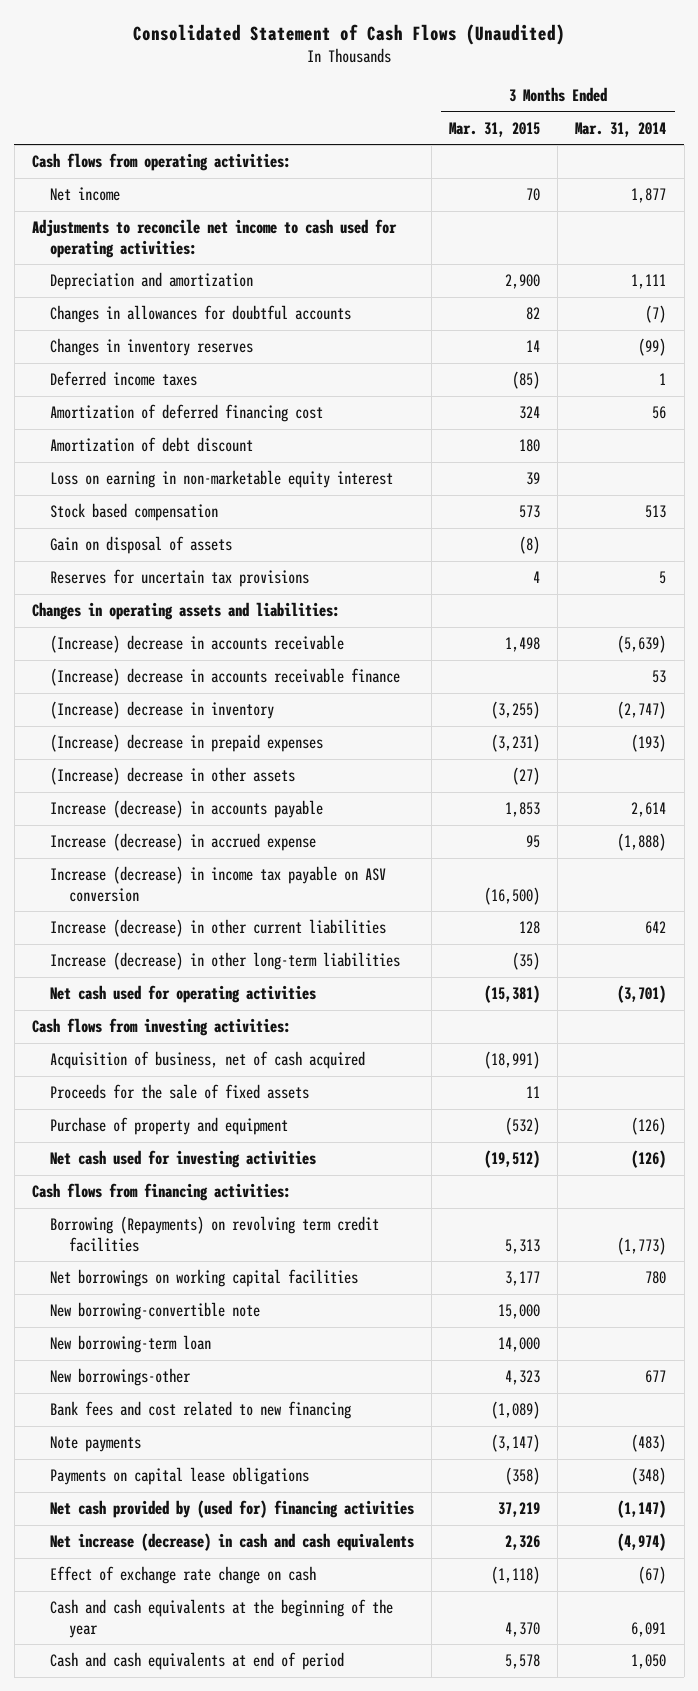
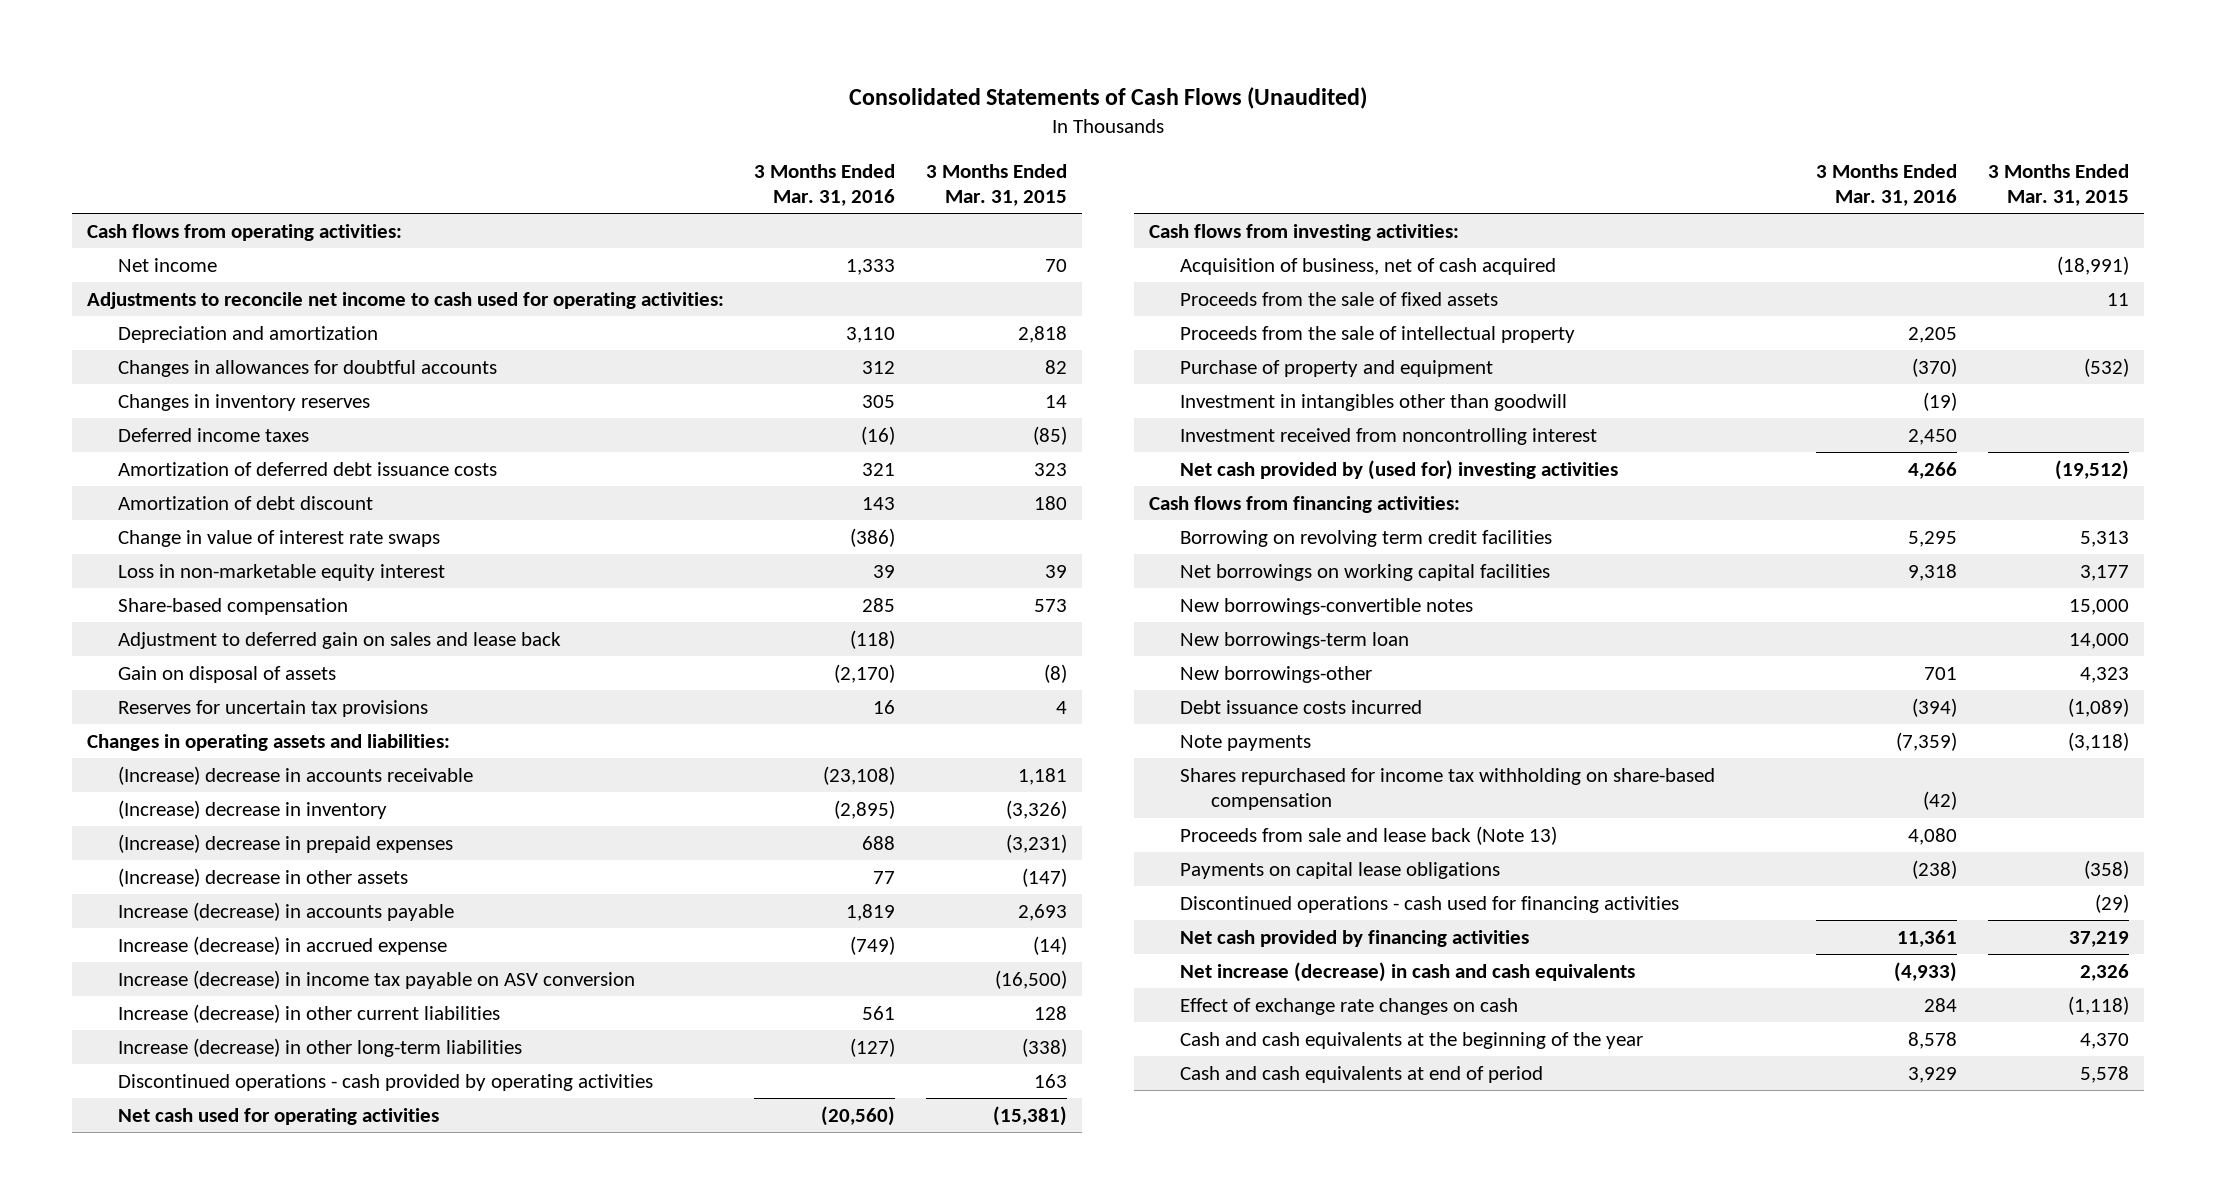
- Consolidated Statement of Cash Flows (Unaudited)
+ Consolidated Statements of Cash Flows (Unaudited)
- | 3 Months Ended Mar. 31, 2015 | 3 Months Ended Mar. 31, 2014
+ | 3 Months Ended Mar. 31, 2016 | 3 Months Ended Mar. 31, 2015
- Depreciation and amortization | 2,900 | 1,111
+ Depreciation and amortization | 3,110 | 2,818
- Amortization of deferred financing cost | 324 | 56
+ Amortization of deferred debt issuance costs | 321 | 323
- Loss on earning in non-marketable equity interest | 39 |
- Stock based compensation | 573 | 513
+ Change in value of interest rate swaps | (386) |
+ Loss in non-marketable equity interest | 39 | 39
+ Share-based compensation | 285 | 573
+ Adjustment to deferred gain on sales and lease back | (118) |
- (Increase) decrease in accounts receivable | 1,498 | (5,639)
- (Increase) decrease in accounts receivable finance | | 53
- (Increase) decrease in inventory | (3,255) | (2,747)
+ (Increase) decrease in accounts receivable | (23,108) | 1,181
+ (Increase) decrease in inventory | (2,895) | (3,326)
- (Increase) decrease in other assets | (27) |
- Increase (decrease) in accounts payable | 1,853 | 2,614
- Increase (decrease) in accrued expense | 95 | (1,888)
+ (Increase) decrease in other assets | 77 | (147)
+ Increase (decrease) in accounts payable | 1,819 | 2,693
+ Increase (decrease) in accrued expense | (749) | (14)
- Increase (decrease) in other long-term liabilities | (35) |
+ Increase (decrease) in other long-term liabilities | (127) | (338)
+ Discontinued operations - cash provided by operating activities | | 163
- Proceeds for the sale of fixed assets | 11 |
+ Proceeds from the sale of fixed assets | | 11
+ Proceeds from the sale of intellectual property | 2,205 |
- Net cash used for investing activities | (19,512) | (126)
+ Investment in intangibles other than goodwill | (19) |
+ Investment received from noncontrolling interest | 2,450 |
+ Net cash provided by (used for) investing activities | 4,266 | (19,512)
- Borrowing (Repayments) on revolving term credit facilities | 5,313 | (1,773)
+ Borrowing on revolving term credit facilities | 5,295 | 5,313
- New borrowing-convertible note | 15,000 |
- New borrowing-term loan | 14,000 |
+ New borrowings-convertible notes | | 15,000
+ New borrowings-term loan | | 14,000
- Bank fees and cost related to new financing | (1,089) |
- Note payments | (3,147) | (483)
+ Debt issuance costs incurred | (394) | (1,089)
+ Note payments | (7,359) | (3,118)
+ Shares repurchased for income tax withholding on share-based compensation | (42) |
+ Proceeds from sale and lease back (Note 13) | 4,080 |
- Net cash provided by (used for) financing activities | 37,219 | (1,147)
+ Discontinued operations - cash used for financing activities | | (29)
+ Net cash provided by financing activities | 11,361 | 37,219
- Effect of exchange rate change on cash | (1,118) | (67)
+ Effect of exchange rate changes on cash | 284 | (1,118)

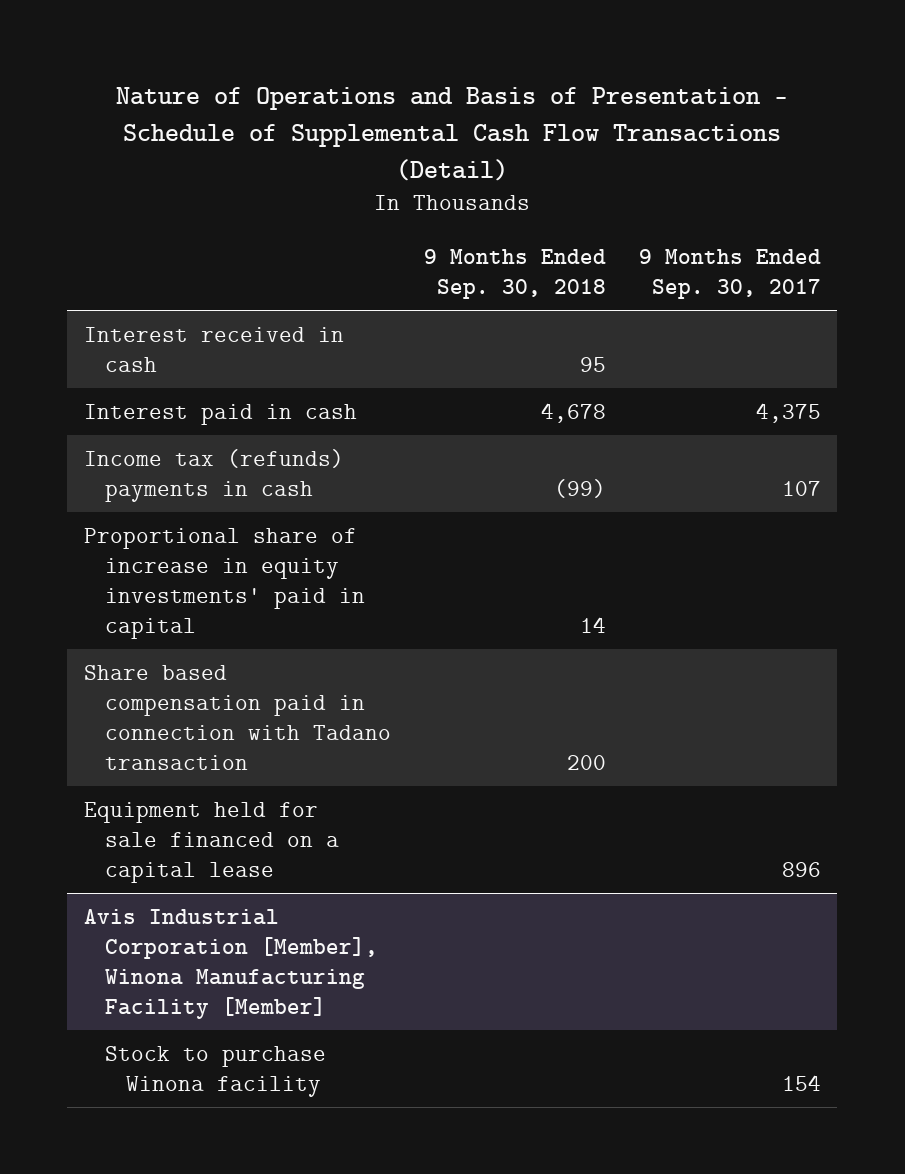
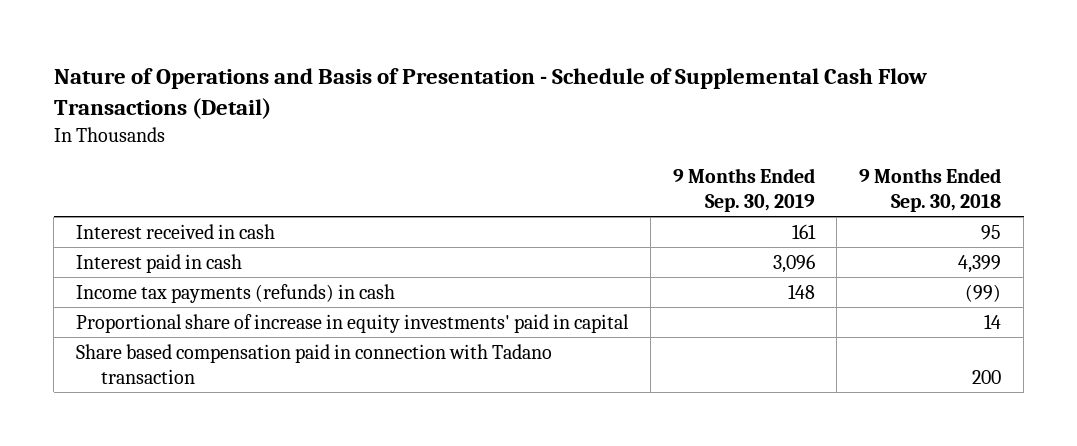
- | 9 Months Ended Sep. 30, 2018 | 9 Months Ended Sep. 30, 2017
+ | 9 Months Ended Sep. 30, 2019 | 9 Months Ended Sep. 30, 2018
- Interest paid in cash | 4,678 | 4,375
- Income tax (refunds) payments in cash | (99) | 107
+ Interest paid in cash | 3,096 | 4,399
+ Income tax payments (refunds) in cash | 148 | (99)
- Equipment held for sale financed on a capital lease | | 896
- Avis Industrial Corporation [Member], Winona Manufacturing Facility [Member]
- Stock to purchase Winona facility | | 154

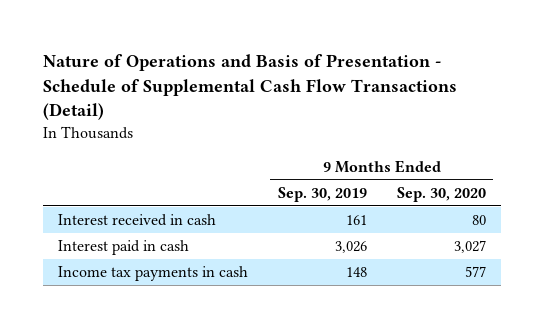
- | 9 Months Ended Sep. 30, 2019 | 9 Months Ended Sep. 30, 2018
+ | 9 Months Ended Sep. 30, 2019 | 9 Months Ended Sep. 30, 2020
- Interest paid in cash | 3,096 | 4,399
- Income tax payments (refunds) in cash | 148 | (99)
- Proportional share of increase in equity investments' paid in capital | | 14
- Share based compensation paid in connection with Tadano transaction | | 200
+ Interest paid in cash | 3,026 | 3,027
+ Income tax payments in cash | 148 | 577

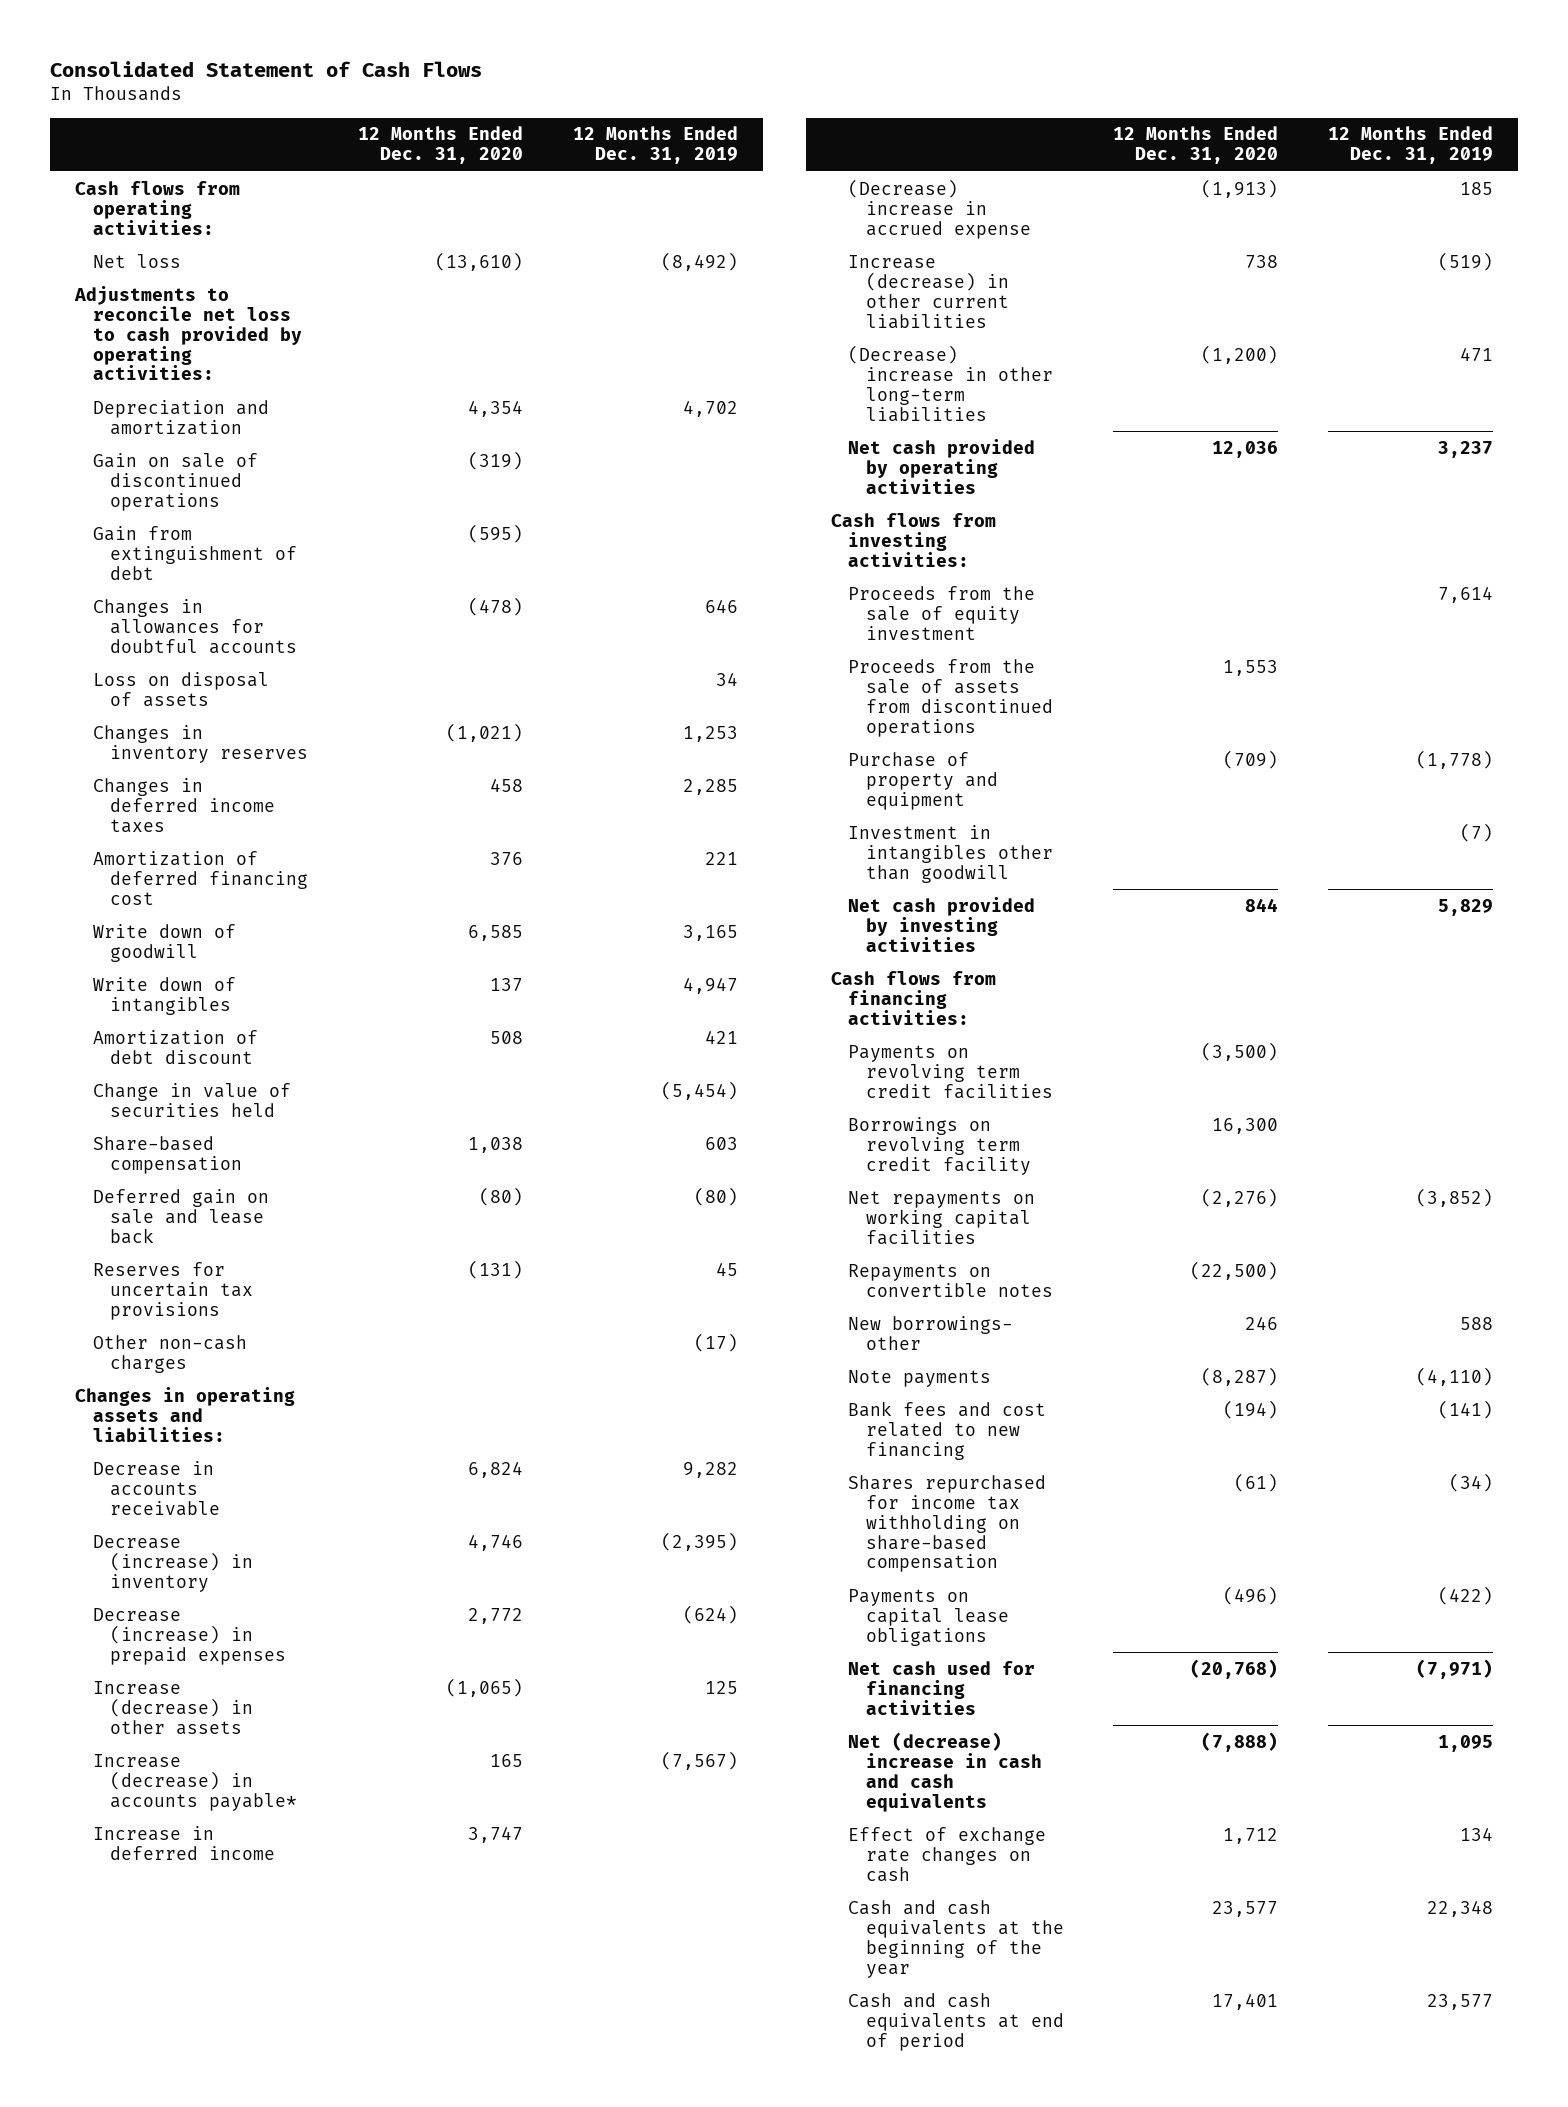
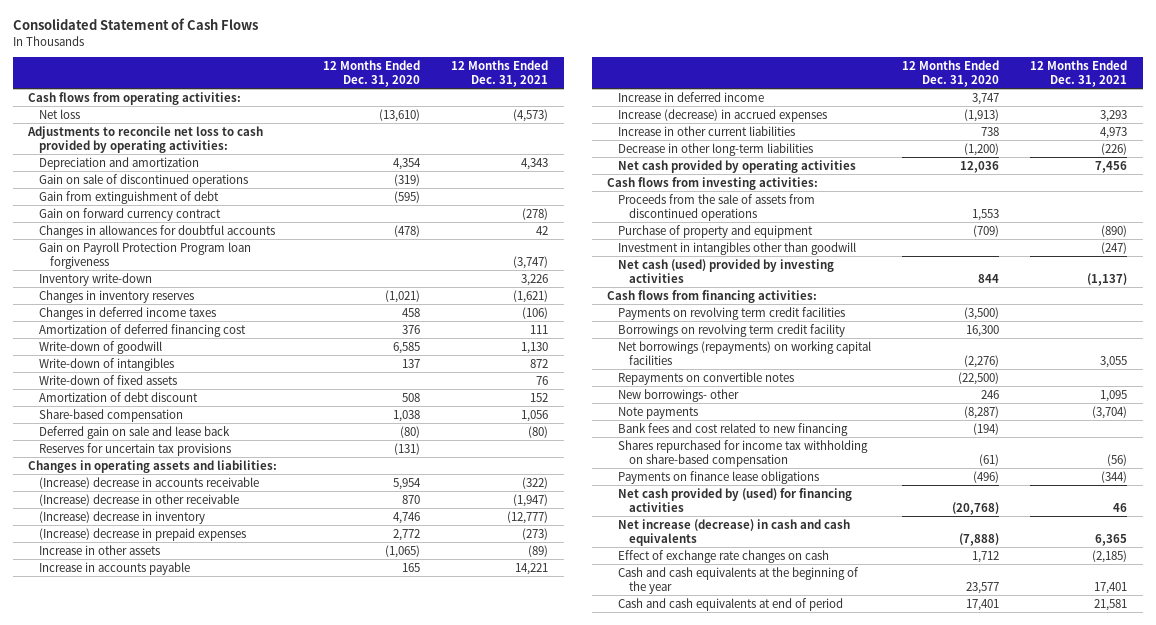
- | 12 Months Ended Dec. 31, 2020 | 12 Months Ended Dec. 31, 2019
+ | 12 Months Ended Dec. 31, 2020 | 12 Months Ended Dec. 31, 2021
+ Gain on forward currency contract | | (278)
- Loss on disposal of assets | | 34
+ Gain on Payroll Protection Program loan forgiveness | | (3,747)
+ Inventory write-down | | 3,226
- Write down of goodwill | 6,585 | 3,165
- Write down of intangibles | 137 | 4,947
+ Write-down of goodwill | 6,585 | 1,130
+ Write-down of intangibles | 137 | 872
+ Write-down of fixed assets | | 76
- Change in value of securities held | | (5,454)
- Other non-cash charges | | (17)
- Decrease in accounts receivable | 6,824 | 9,282
- Decrease (increase) in inventory | 4,746 | (2,395)
- Decrease (increase) in prepaid expenses | 2,772 | (624)
- Increase (decrease) in other assets | (1,065) | 125
- Increase (decrease) in accounts payable* | 165 | (7,567)
+ (Increase) decrease in accounts receivable | 5,954 | (322)
+ (Increase) decrease in other receivable | 870 | (1,947)
+ (Increase) decrease in inventory | 4,746 | (12,777)
+ (Increase) decrease in prepaid expenses | 2,772 | (273)
+ Increase in other assets | (1,065) | (89)
+ Increase in accounts payable | 165 | 14,221
- (Decrease) increase in accrued expense | (1,913) | 185
- Increase (decrease) in other current liabilities | 738 | (519)
- (Decrease) increase in other long-term liabilities | (1,200) | 471
+ Increase (decrease) in accrued expenses | (1,913) | 3,293
+ Increase in other current liabilities | 738 | 4,973
+ Decrease in other long-term liabilities | (1,200) | (226)
- Proceeds from the sale of equity investment | | 7,614
- Net cash provided by investing activities | 844 | 5,829
+ Net cash (used) provided by investing activities | 844 | (1,137)
- Net repayments on working capital facilities | (2,276) | (3,852)
+ Net borrowings (repayments) on working capital facilities | (2,276) | 3,055
- Payments on capital lease obligations | (496) | (422)
- Net cash used for financing activities | (20,768) | (7,971)
- Net (decrease) increase in cash and cash equivalents | (7,888) | 1,095
+ Payments on finance lease obligations | (496) | (344)
+ Net cash provided by (used) for financing activities | (20,768) | 46
+ Net increase (decrease) in cash and cash equivalents | (7,888) | 6,365

